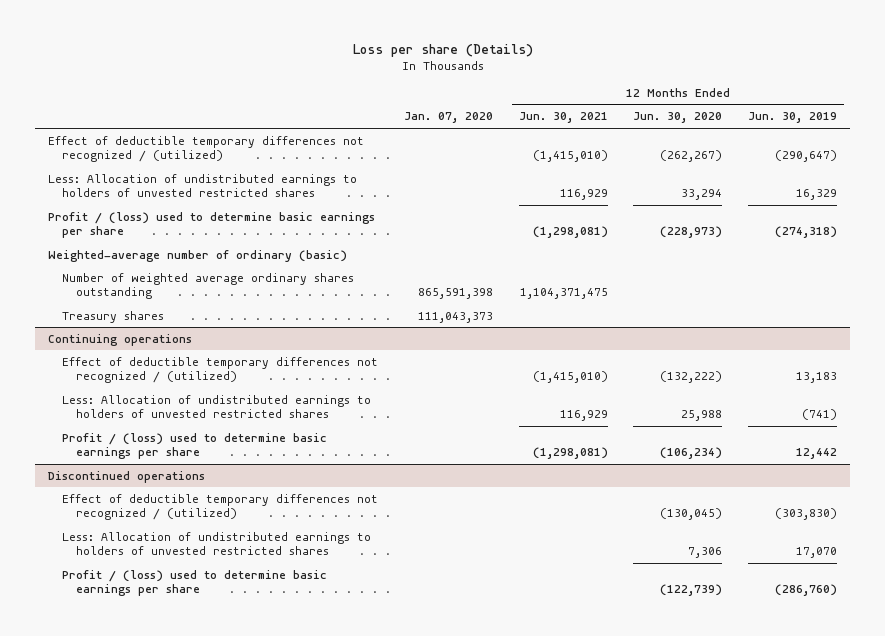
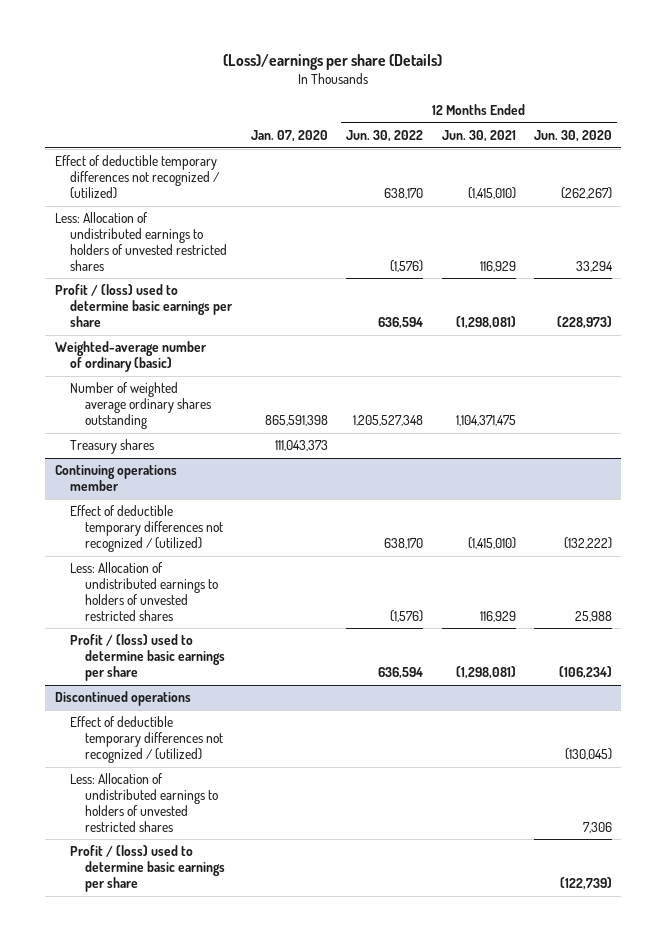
- Loss per share (Details)
+ (Loss)/earnings per share (Details)
- | Jan. 07, 2020 | 12 Months Ended Jun. 30, 2021 | 12 Months Ended Jun. 30, 2020 | 12 Months Ended Jun. 30, 2019
+ | Jan. 07, 2020 | 12 Months Ended Jun. 30, 2022 | 12 Months Ended Jun. 30, 2021 | 12 Months Ended Jun. 30, 2020
- Continuing operations
+ Continuing operations member

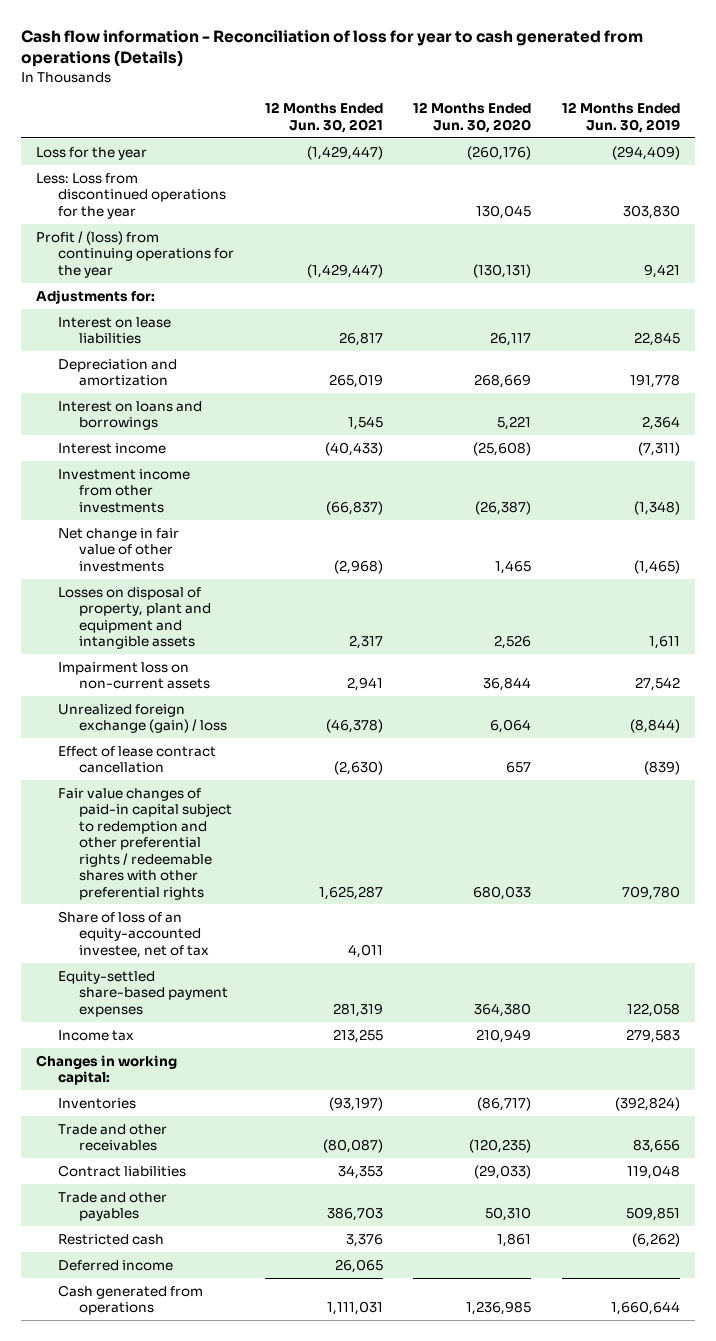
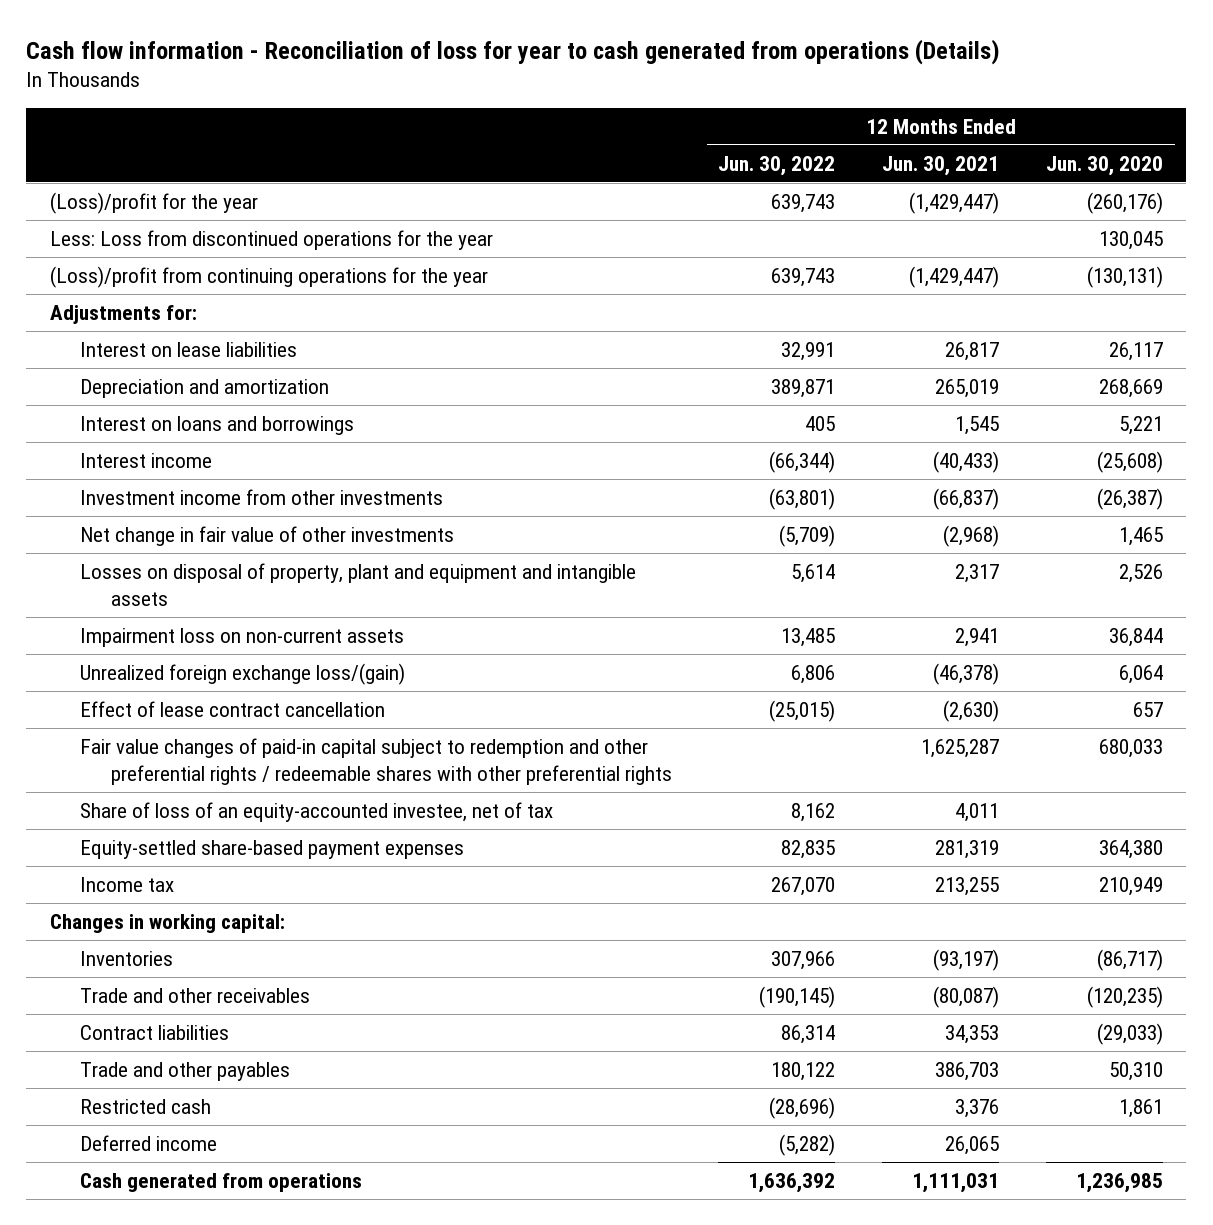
- | 12 Months Ended Jun. 30, 2021 | 12 Months Ended Jun. 30, 2020 | 12 Months Ended Jun. 30, 2019
+ | 12 Months Ended Jun. 30, 2022 | 12 Months Ended Jun. 30, 2021 | 12 Months Ended Jun. 30, 2020
- Loss for the year | (1,429,447) | (260,176) | (294,409)
+ (Loss)/profit for the year | 639,743 | (1,429,447) | (260,176)
- Profit / (loss) from continuing operations for the year | (1,429,447) | (130,131) | 9,421
+ (Loss)/profit from continuing operations for the year | 639,743 | (1,429,447) | (130,131)
- Unrealized foreign exchange (gain) / loss | (46,378) | 6,064 | (8,844)
+ Unrealized foreign exchange loss/(gain) | 6,806 | (46,378) | 6,064

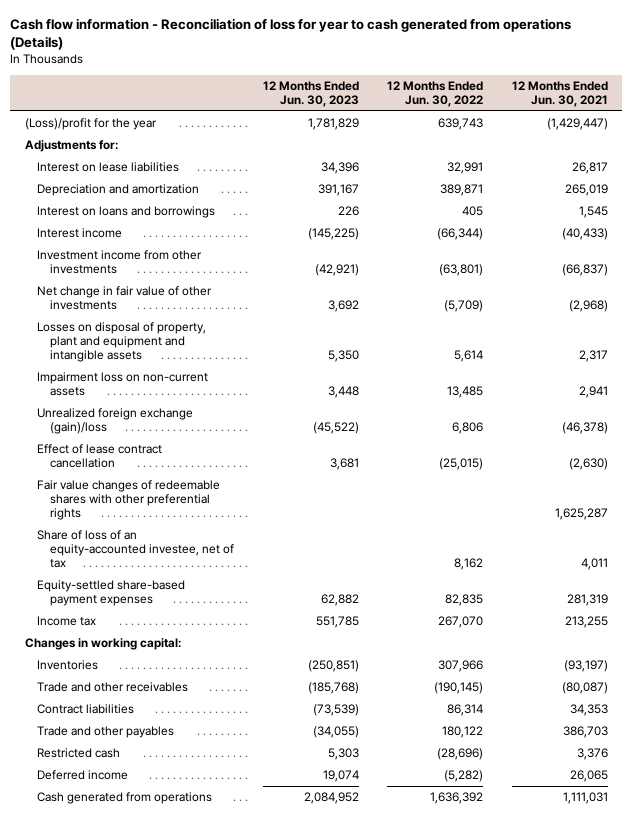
- | 12 Months Ended Jun. 30, 2022 | 12 Months Ended Jun. 30, 2021 | 12 Months Ended Jun. 30, 2020
+ | 12 Months Ended Jun. 30, 2023 | 12 Months Ended Jun. 30, 2022 | 12 Months Ended Jun. 30, 2021
- Less: Loss from discontinued operations for the year | | | 130,045
- (Loss)/profit from continuing operations for the year | 639,743 | (1,429,447) | (130,131)
- Unrealized foreign exchange loss/(gain) | 6,806 | (46,378) | 6,064
+ Unrealized foreign exchange (gain)/loss | (45,522) | 6,806 | (46,378)
- Fair value changes of paid-in capital subject to redemption and other preferential rights / redeemable shares with other preferential rights | | 1,625,287 | 680,033
+ Fair value changes of redeemable shares with other preferential rights | | | 1,625,287

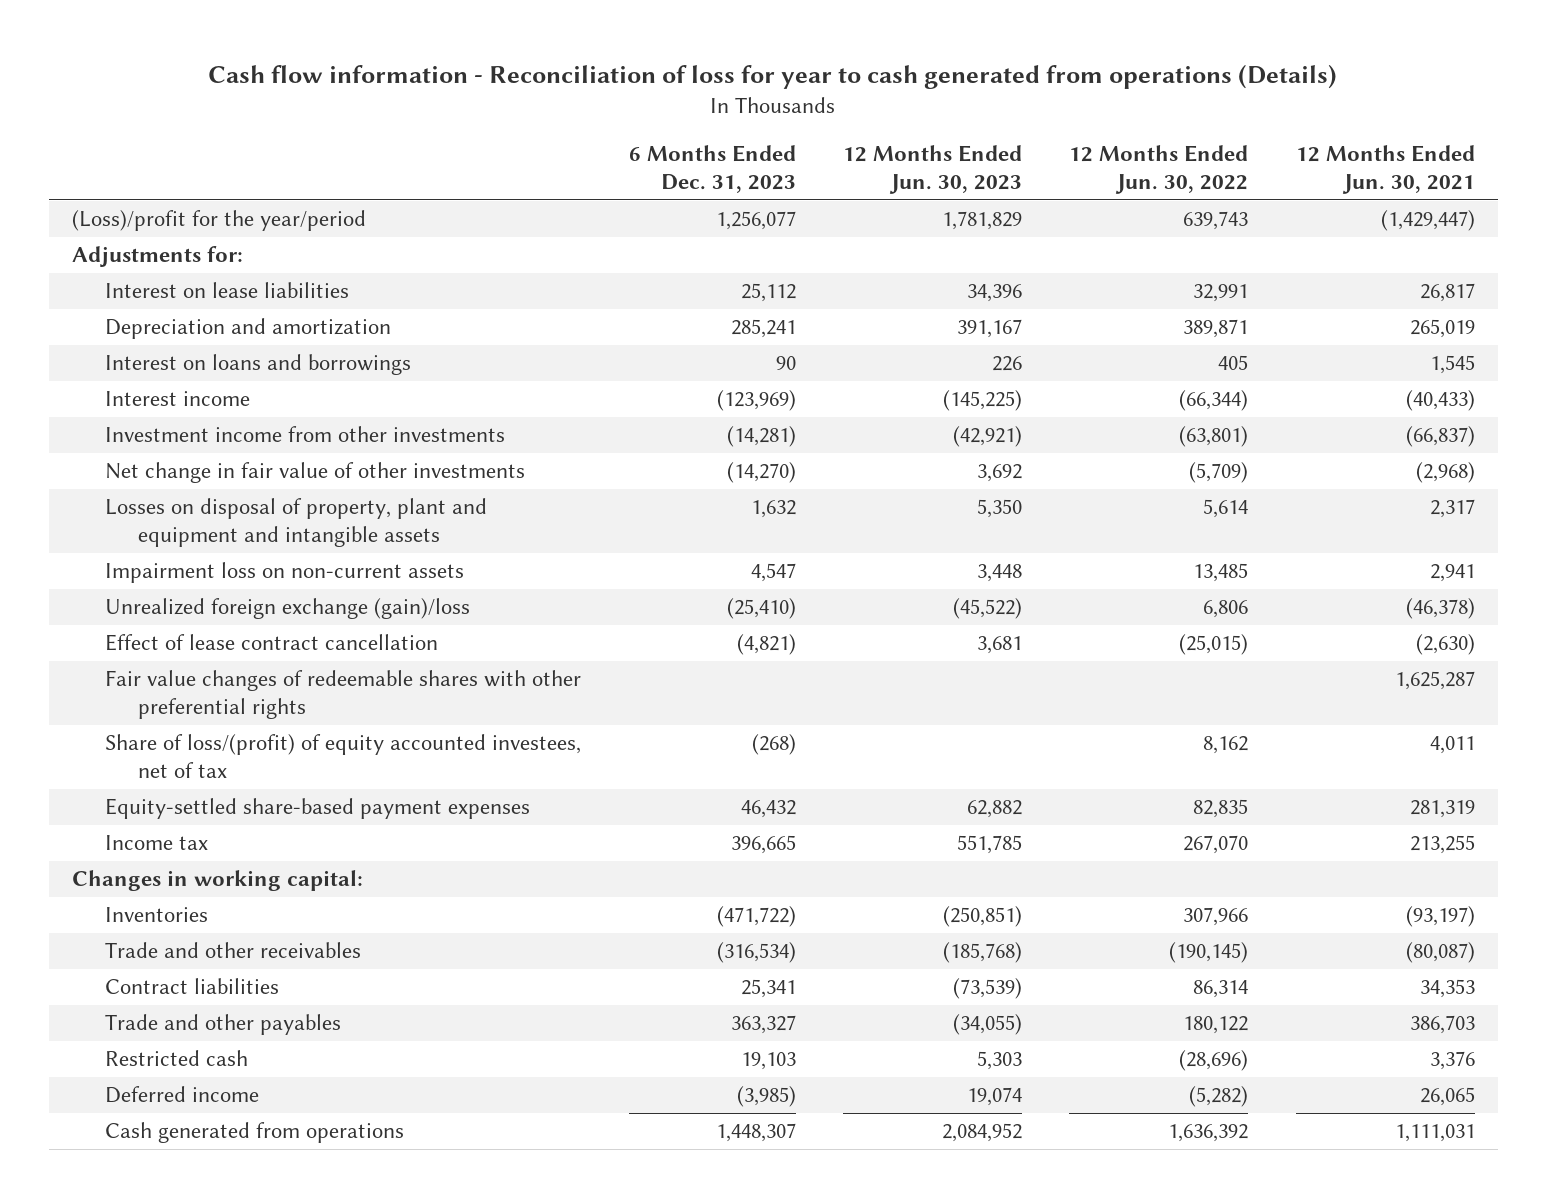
- | 12 Months Ended Jun. 30, 2023 | 12 Months Ended Jun. 30, 2022 | 12 Months Ended Jun. 30, 2021
+ | 6 Months Ended Dec. 31, 2023 | 12 Months Ended Jun. 30, 2023 | 12 Months Ended Jun. 30, 2022 | 12 Months Ended Jun. 30, 2021
- (Loss)/profit for the year | 1,781,829 | 639,743 | (1,429,447)
+ (Loss)/profit for the year/period | 1,256,077 | 1,781,829 | 639,743 | (1,429,447)
- Share of loss of an equity-accounted investee, net of tax | | 8,162 | 4,011
+ Share of loss/(profit) of equity accounted investees, net of tax | (268) | | 8,162 | 4,011

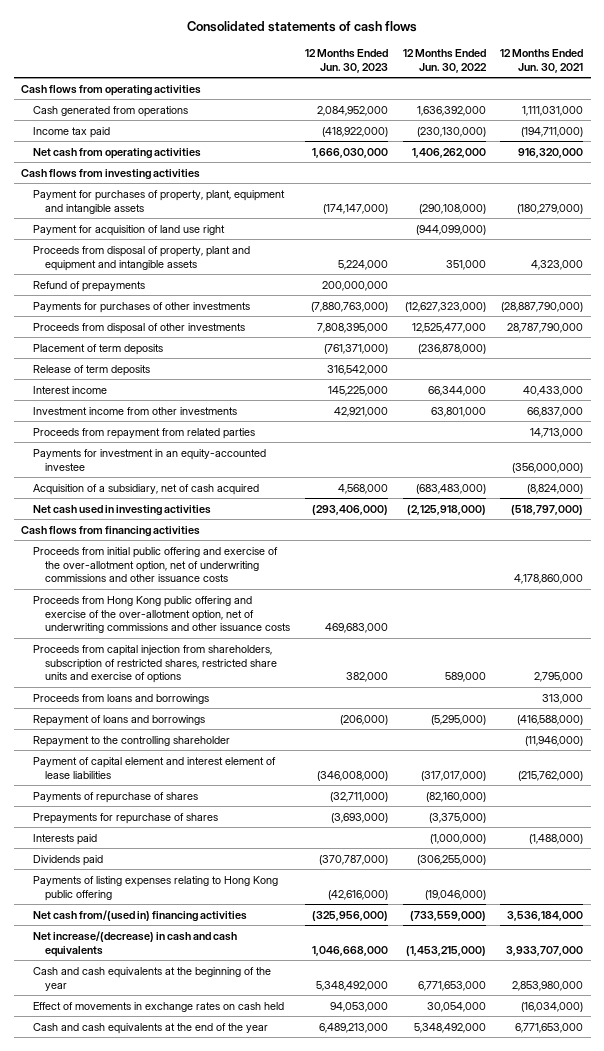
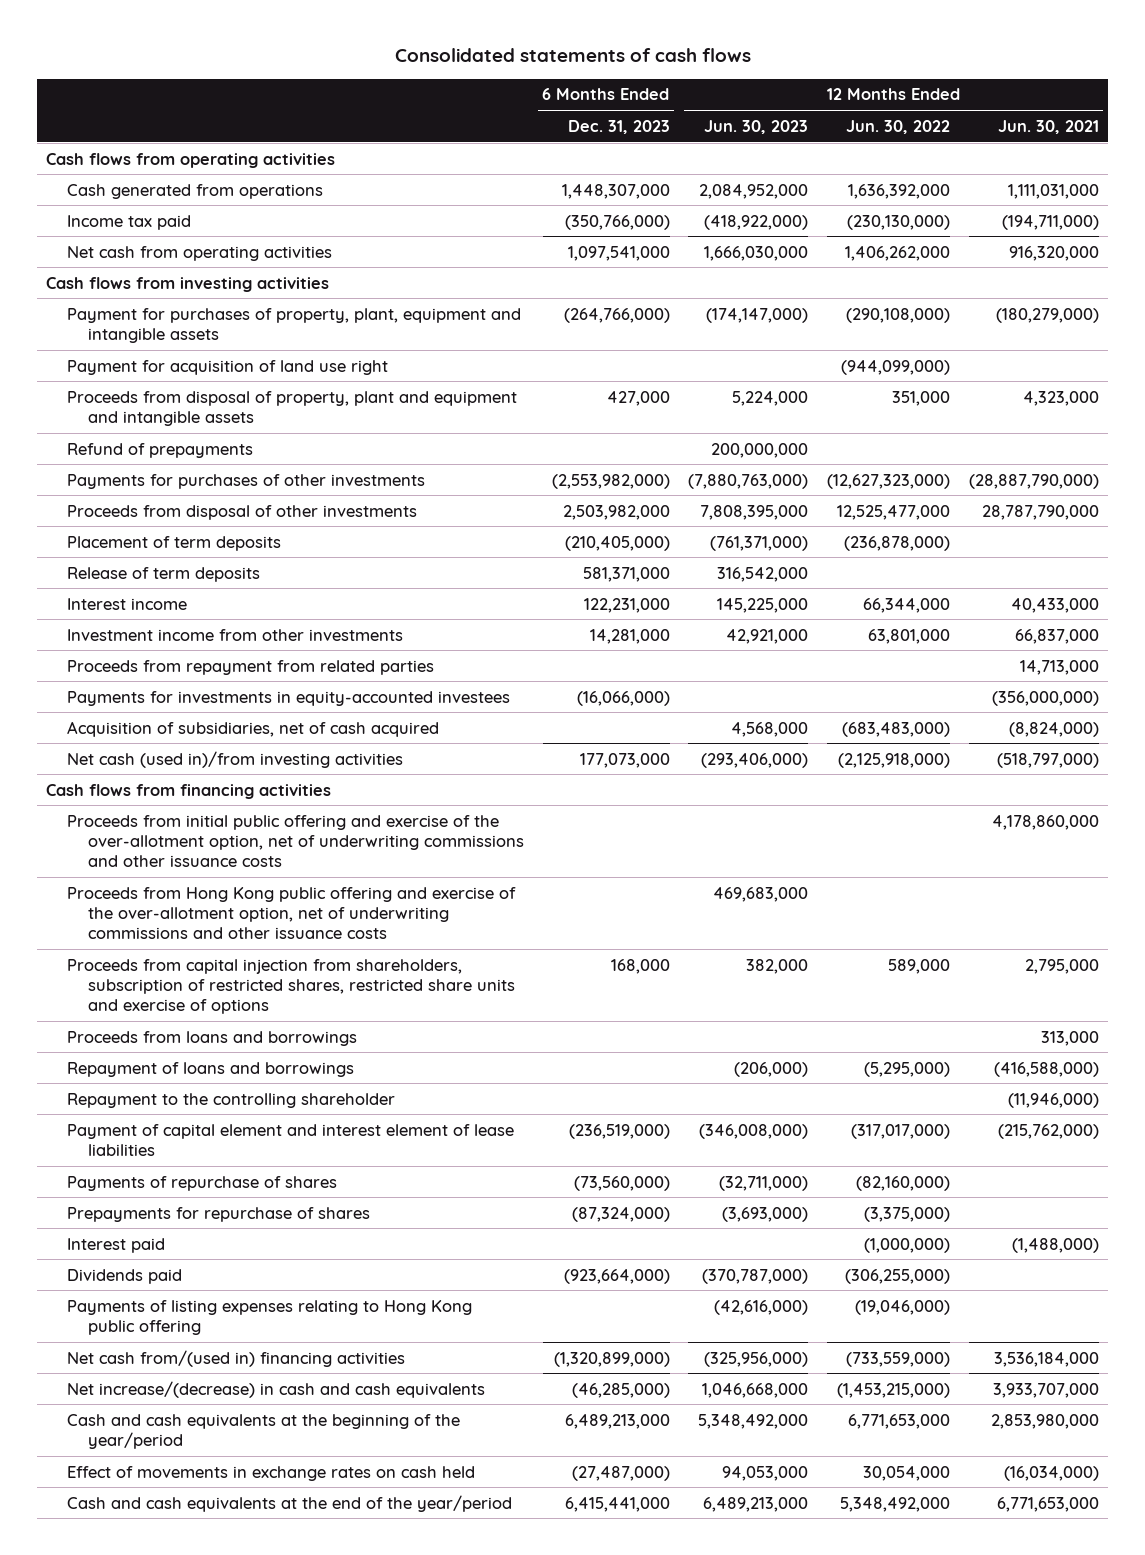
- | 12 Months Ended Jun. 30, 2023 | 12 Months Ended Jun. 30, 2022 | 12 Months Ended Jun. 30, 2021
+ | 6 Months Ended Dec. 31, 2023 | 12 Months Ended Jun. 30, 2023 | 12 Months Ended Jun. 30, 2022 | 12 Months Ended Jun. 30, 2021
- Payments for investment in an equity-accounted investee | | | (356,000,000)
- Acquisition of a subsidiary, net of cash acquired | 4,568,000 | (683,483,000) | (8,824,000)
- Net cash used in investing activities | (293,406,000) | (2,125,918,000) | (518,797,000)
+ Payments for investments in equity-accounted investees | (16,066,000) | | | (356,000,000)
+ Acquisition of subsidiaries, net of cash acquired | | 4,568,000 | (683,483,000) | (8,824,000)
+ Net cash (used in)/from investing activities | 177,073,000 | (293,406,000) | (2,125,918,000) | (518,797,000)
- Interests paid | | (1,000,000) | (1,488,000)
+ Interest paid | | | (1,000,000) | (1,488,000)
- Cash and cash equivalents at the beginning of the year | 5,348,492,000 | 6,771,653,000 | 2,853,980,000
+ Cash and cash equivalents at the beginning of the year/period | 6,489,213,000 | 5,348,492,000 | 6,771,653,000 | 2,853,980,000
- Cash and cash equivalents at the end of the year | 6,489,213,000 | 5,348,492,000 | 6,771,653,000
+ Cash and cash equivalents at the end of the year/period | 6,415,441,000 | 6,489,213,000 | 5,348,492,000 | 6,771,653,000

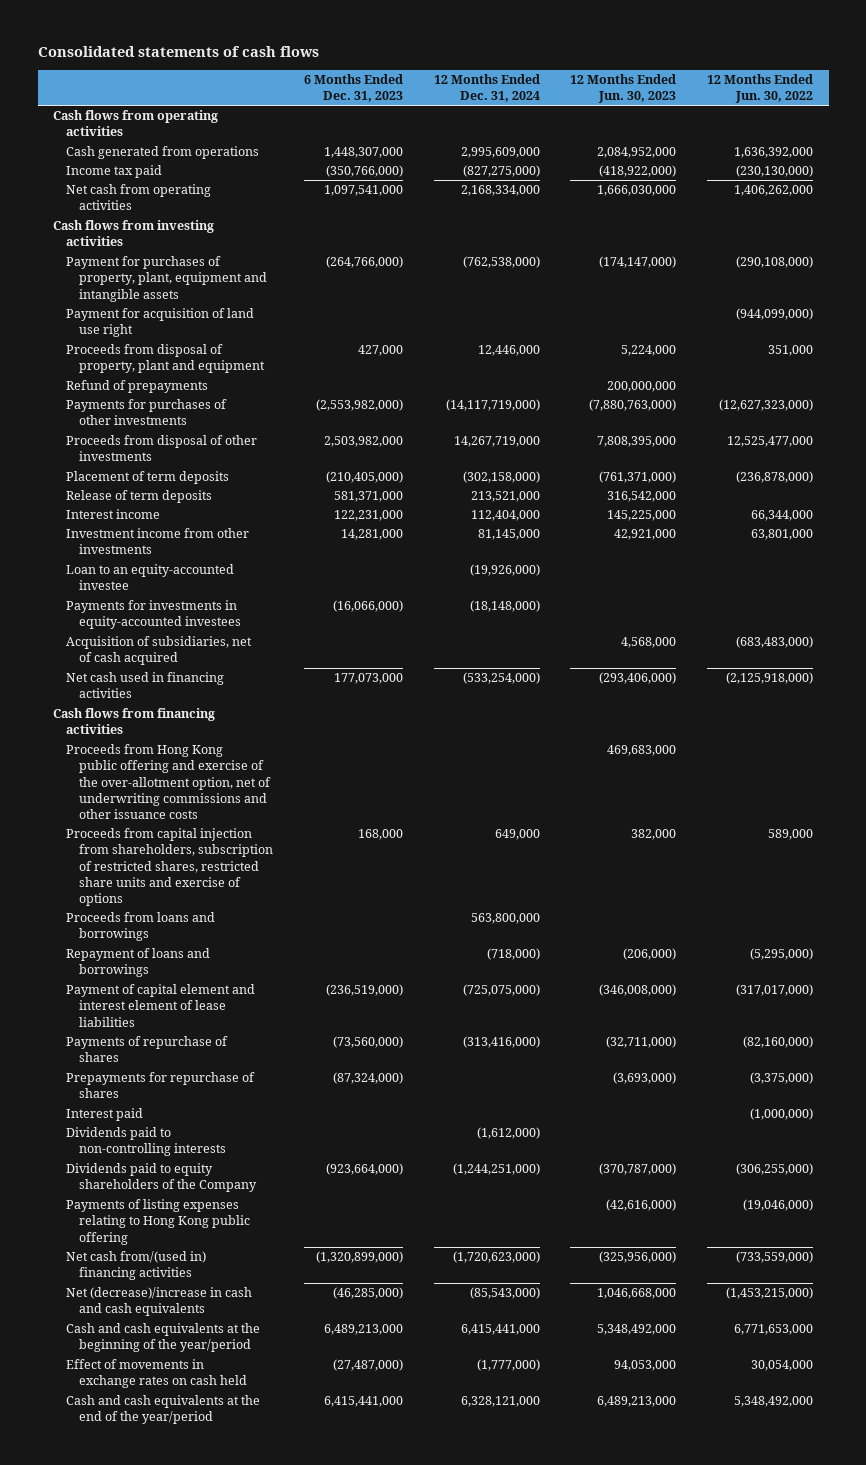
- | 6 Months Ended Dec. 31, 2023 | 12 Months Ended Jun. 30, 2023 | 12 Months Ended Jun. 30, 2022 | 12 Months Ended Jun. 30, 2021
+ | 6 Months Ended Dec. 31, 2023 | 12 Months Ended Dec. 31, 2024 | 12 Months Ended Jun. 30, 2023 | 12 Months Ended Jun. 30, 2022
- Proceeds from disposal of property, plant and equipment and intangible assets | 427,000 | 5,224,000 | 351,000 | 4,323,000
+ Proceeds from disposal of property, plant and equipment | 427,000 | 12,446,000 | 5,224,000 | 351,000
- Proceeds from repayment from related parties | | | | 14,713,000
+ Loan to an equity-accounted investee | | (19,926,000) | |
- Net cash (used in)/from investing activities | 177,073,000 | (293,406,000) | (2,125,918,000) | (518,797,000)
+ Net cash used in financing activities | 177,073,000 | (533,254,000) | (293,406,000) | (2,125,918,000)
- Proceeds from initial public offering and exercise of the over-allotment option, net of underwriting commissions and other issuance costs | | | | 4,178,860,000
- Repayment to the controlling shareholder | | | | (11,946,000)
- Dividends paid | (923,664,000) | (370,787,000) | (306,255,000) |
+ Dividends paid to non-controlling interests | | (1,612,000) | |
+ Dividends paid to equity shareholders of the Company | (923,664,000) | (1,244,251,000) | (370,787,000) | (306,255,000)
- Net increase/(decrease) in cash and cash equivalents | (46,285,000) | 1,046,668,000 | (1,453,215,000) | 3,933,707,000
+ Net (decrease)/increase in cash and cash equivalents | (46,285,000) | (85,543,000) | 1,046,668,000 | (1,453,215,000)

